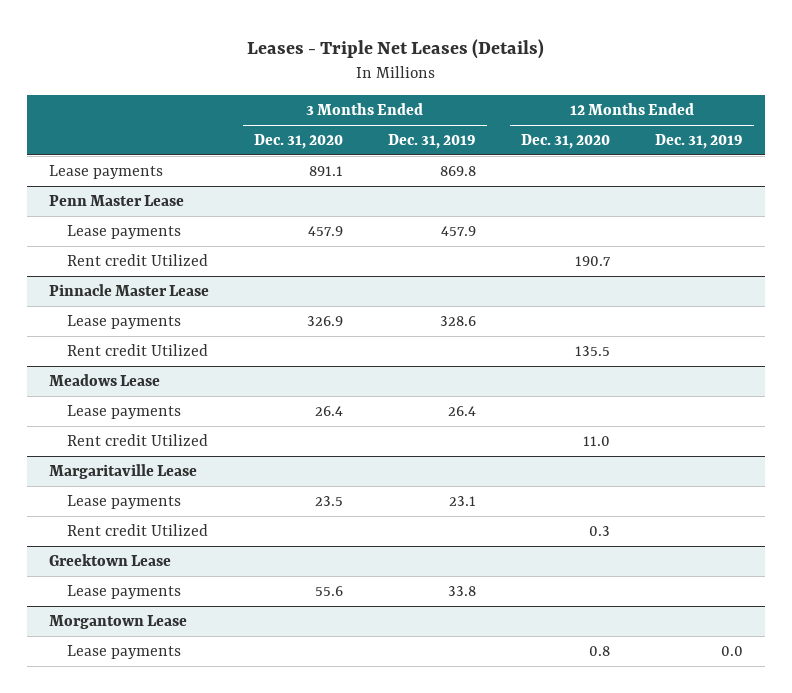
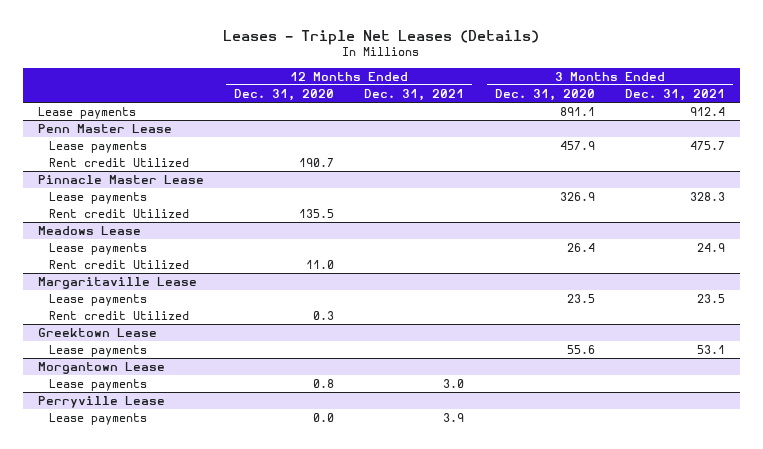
- | 3 Months Ended Dec. 31, 2020 | 3 Months Ended Dec. 31, 2019 | 12 Months Ended Dec. 31, 2020 | 12 Months Ended Dec. 31, 2019
+ | 12 Months Ended Dec. 31, 2020 | 12 Months Ended Dec. 31, 2021 | 3 Months Ended Dec. 31, 2020 | 3 Months Ended Dec. 31, 2021
+ Perryville Lease
+ Lease payments | 0.0 | 3.9 | |

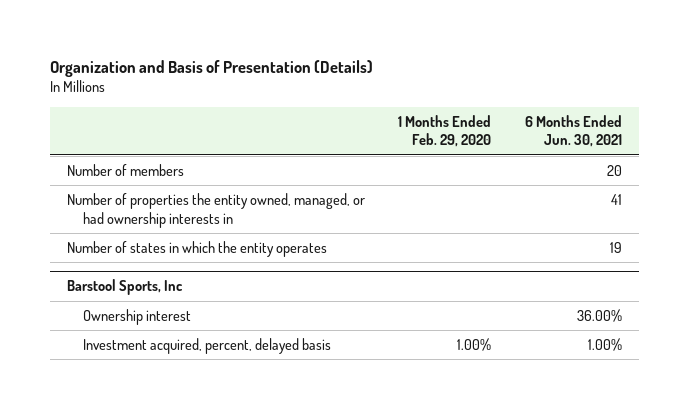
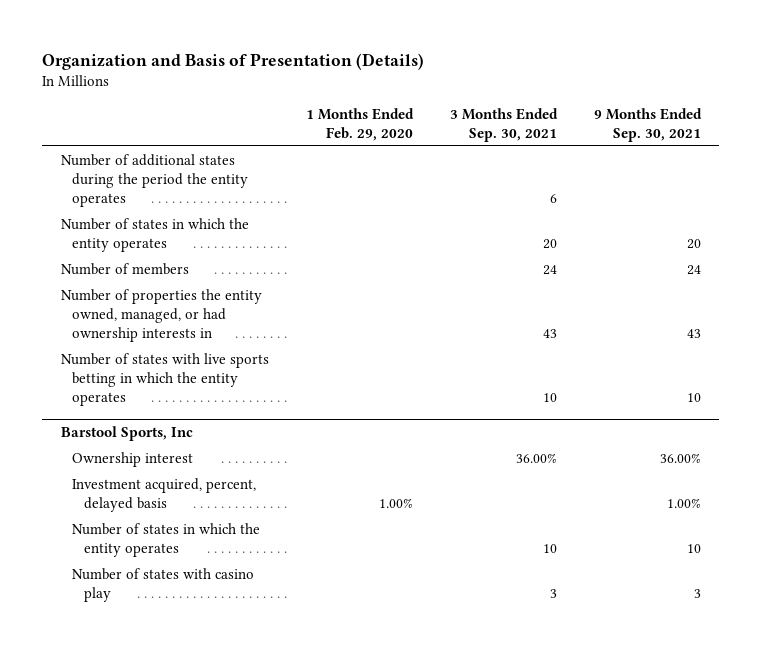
- | 1 Months Ended Feb. 29, 2020 | 6 Months Ended Jun. 30, 2021
+ | 1 Months Ended Feb. 29, 2020 | 3 Months Ended Sep. 30, 2021 | 9 Months Ended Sep. 30, 2021
+ Number of additional states during the period the entity operates | | 6 |
moved up: Number of states in which the entity operates | | 20 | 20
+ Number of states with live sports betting in which the entity operates | | 10 | 10
@ Barstool Sports, Inc
+ Number of states in which the entity operates | | 10 | 10
+ Number of states with casino play | | 3 | 3

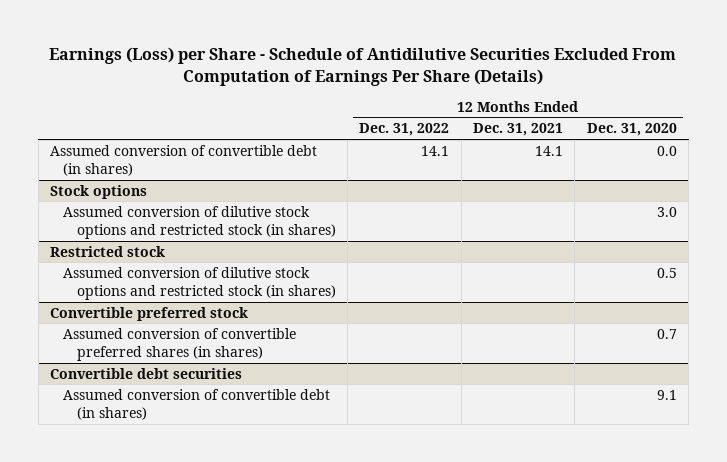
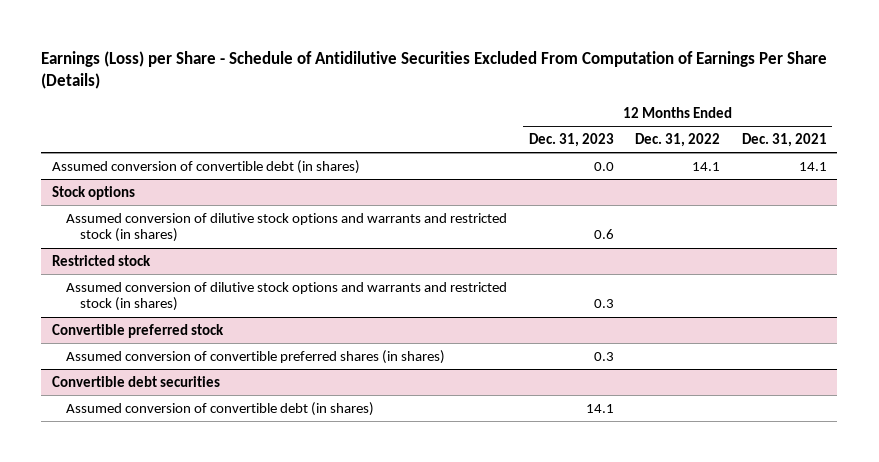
- | 12 Months Ended Dec. 31, 2022 | 12 Months Ended Dec. 31, 2021 | 12 Months Ended Dec. 31, 2020
+ | 12 Months Ended Dec. 31, 2023 | 12 Months Ended Dec. 31, 2022 | 12 Months Ended Dec. 31, 2021
@ Stock options
- Assumed conversion of dilutive stock options and restricted stock (in shares) | | | 3.0
+ Assumed conversion of dilutive stock options and warrants and restricted stock (in shares) | 0.6 | |
@ Restricted stock
- Assumed conversion of dilutive stock options and restricted stock (in shares) | | | 0.5
+ Assumed conversion of dilutive stock options and warrants and restricted stock (in shares) | 0.3 | |

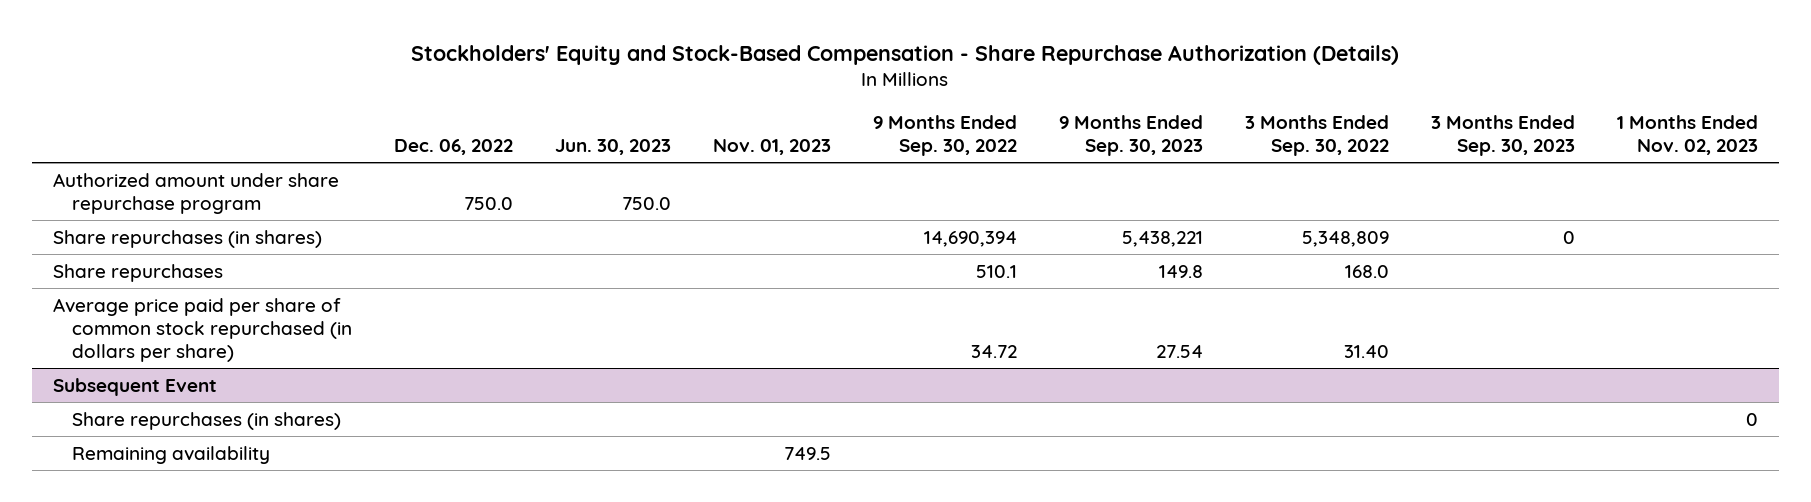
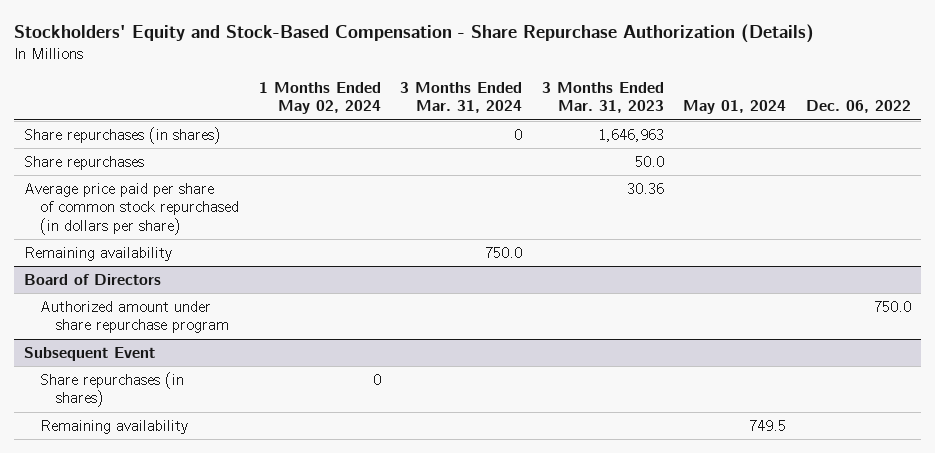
- | Dec. 06, 2022 | Jun. 30, 2023 | Nov. 01, 2023 | 9 Months Ended Sep. 30, 2022 | 9 Months Ended Sep. 30, 2023 | 3 Months Ended Sep. 30, 2022 | 3 Months Ended Sep. 30, 2023 | 1 Months Ended Nov. 02, 2023
+ | 1 Months Ended May 02, 2024 | 3 Months Ended Mar. 31, 2024 | 3 Months Ended Mar. 31, 2023 | May 01, 2024 | Dec. 06, 2022
- Authorized amount under share repurchase program | 750.0 | 750.0 | | | | | |
+ Remaining availability | | 750.0 | | |
+ Board of Directors
+ Authorized amount under share repurchase program | | | | | 750.0

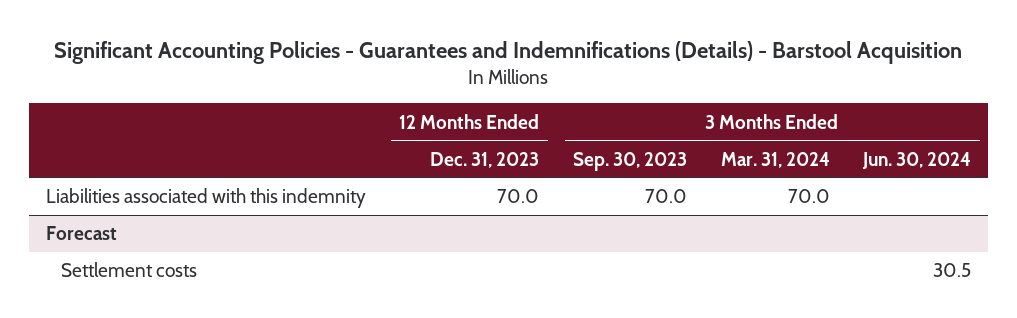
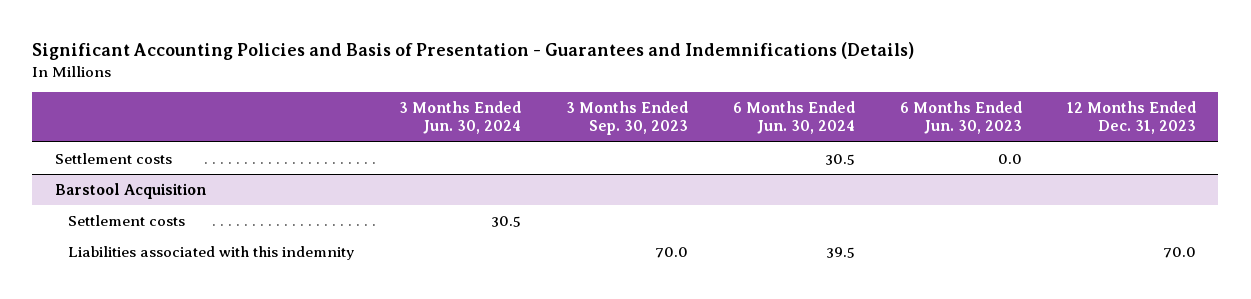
- Significant Accounting Policies - Guarantees and Indemnifications (Details) - Barstool Acquisition
+ Significant Accounting Policies and Basis of Presentation - Guarantees and Indemnifications (Details)
- | 12 Months Ended Dec. 31, 2023 | 3 Months Ended Sep. 30, 2023 | 3 Months Ended Mar. 31, 2024 | 3 Months Ended Jun. 30, 2024
+ | 3 Months Ended Jun. 30, 2024 | 3 Months Ended Sep. 30, 2023 | 6 Months Ended Jun. 30, 2024 | 6 Months Ended Jun. 30, 2023 | 12 Months Ended Dec. 31, 2023
- Liabilities associated with this indemnity | 70.0 | 70.0 | 70.0 |
- Forecast
+ Settlement costs | | | 30.5 | 0.0 |
+ Barstool Acquisition
+ Liabilities associated with this indemnity | | 70.0 | 39.5 | | 70.0

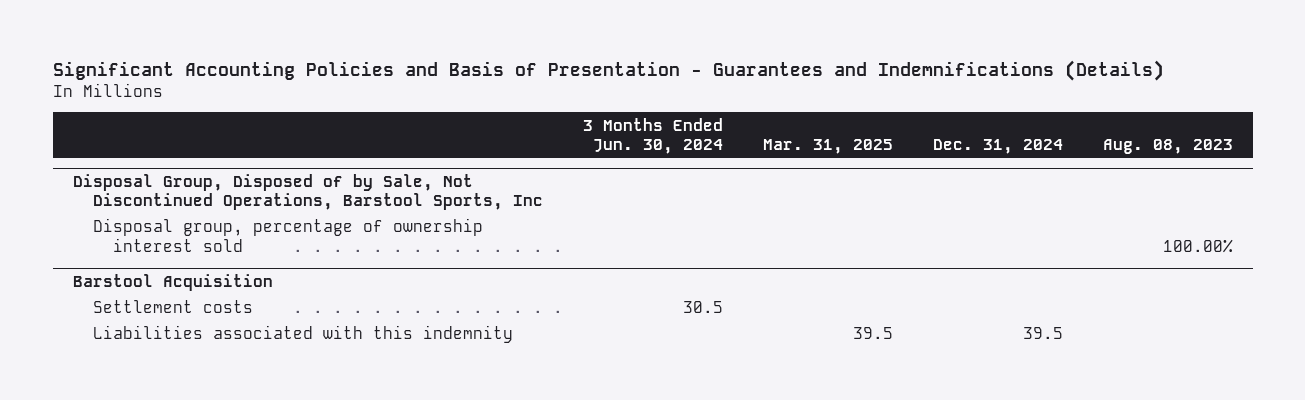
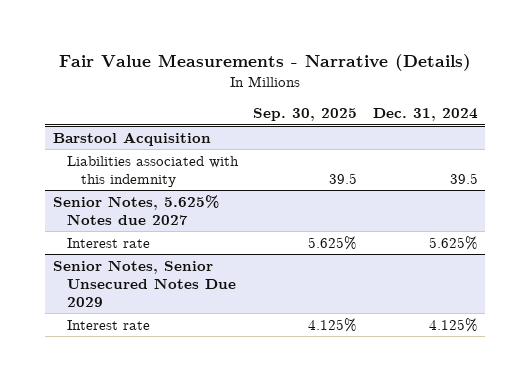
- Significant Accounting Policies and Basis of Presentation - Guarantees and Indemnifications (Details)
+ Fair Value Measurements - Narrative (Details)
- | 3 Months Ended Jun. 30, 2024 | Mar. 31, 2025 | Dec. 31, 2024 | Aug. 08, 2023
+ | Sep. 30, 2025 | Dec. 31, 2024
- Disposal Group, Disposed of by Sale, Not Discontinued Operations, Barstool Sports, Inc
- Disposal group, percentage of ownership interest sold | | | | 100.00%
@ Barstool Acquisition
- Settlement costs | 30.5 | | |
+ Senior Notes, 5.625% Notes due 2027
+ Interest rate | 5.625% | 5.625%
+ Senior Notes, Senior Unsecured Notes Due 2029
+ Interest rate | 4.125% | 4.125%

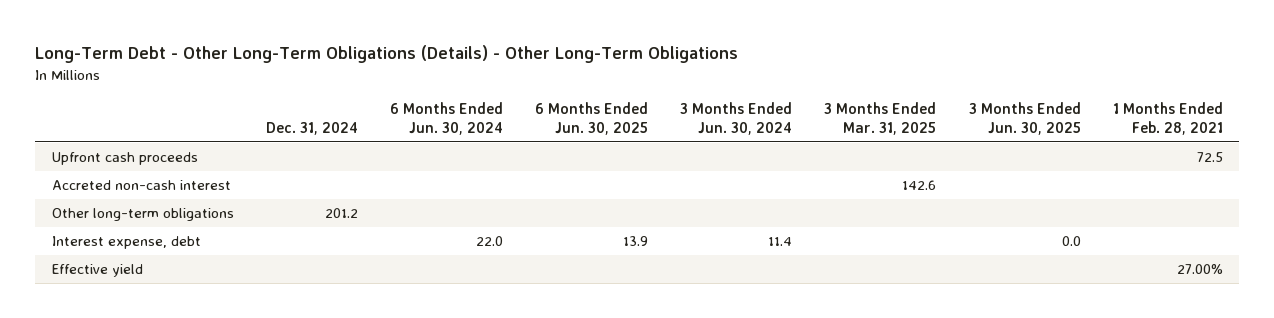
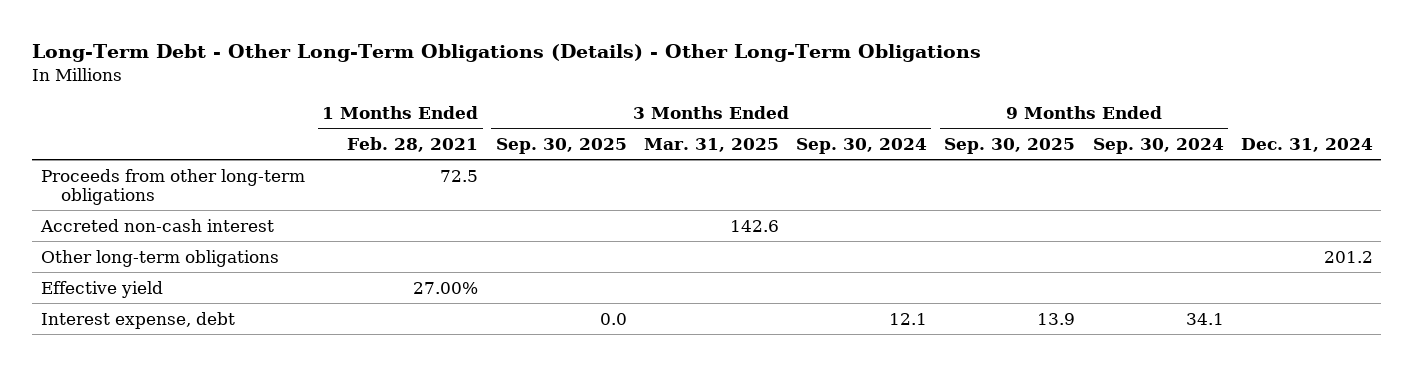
- | Dec. 31, 2024 | 6 Months Ended Jun. 30, 2024 | 6 Months Ended Jun. 30, 2025 | 3 Months Ended Jun. 30, 2024 | 3 Months Ended Mar. 31, 2025 | 3 Months Ended Jun. 30, 2025 | 1 Months Ended Feb. 28, 2021
+ | 1 Months Ended Feb. 28, 2021 | 3 Months Ended Sep. 30, 2025 | 3 Months Ended Mar. 31, 2025 | 3 Months Ended Sep. 30, 2024 | 9 Months Ended Sep. 30, 2025 | 9 Months Ended Sep. 30, 2024 | Dec. 31, 2024
- Upfront cash proceeds | | | | | | | 72.5
+ Proceeds from other long-term obligations | 72.5 | | | | | |
moved down: Interest expense, debt | | 0.0 | | 12.1 | 13.9 | 34.1 |

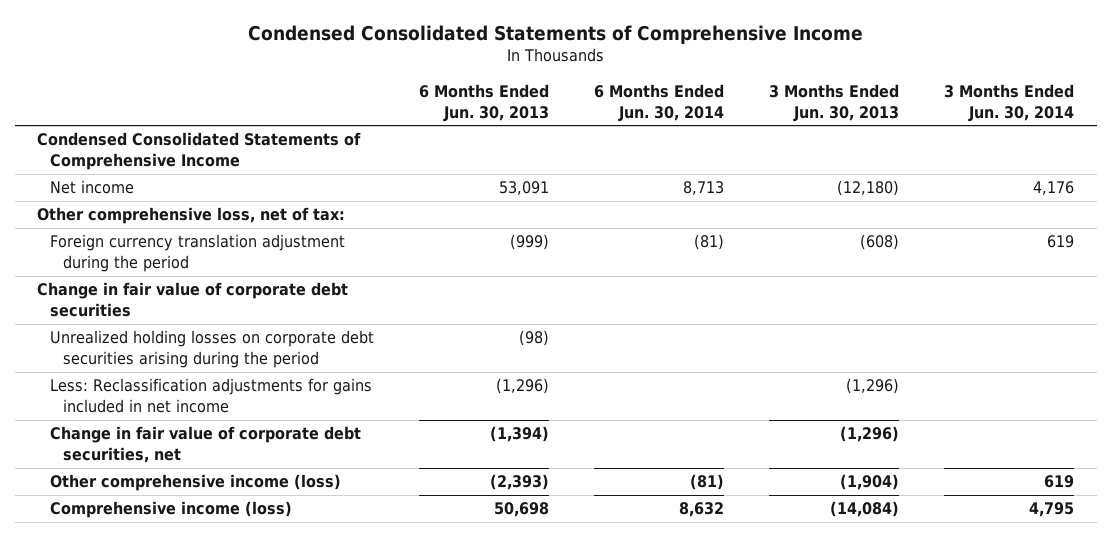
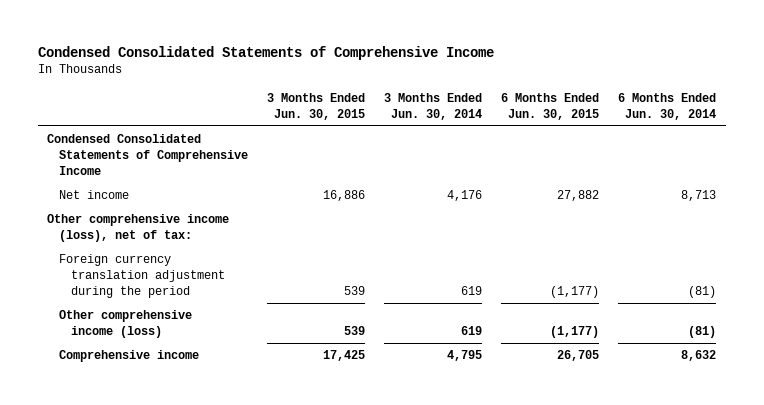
- | 6 Months Ended Jun. 30, 2013 | 6 Months Ended Jun. 30, 2014 | 3 Months Ended Jun. 30, 2013 | 3 Months Ended Jun. 30, 2014
+ | 3 Months Ended Jun. 30, 2015 | 3 Months Ended Jun. 30, 2014 | 6 Months Ended Jun. 30, 2015 | 6 Months Ended Jun. 30, 2014
- Other comprehensive loss, net of tax:
+ Other comprehensive income (loss), net of tax:
- Change in fair value of corporate debt securities
- Unrealized holding losses on corporate debt securities arising during the period | (98) | | |
- Less: Reclassification adjustments for gains included in net income | (1,296) | | (1,296) |
- Change in fair value of corporate debt securities, net | (1,394) | | (1,296) |
- Comprehensive income (loss) | 50,698 | 8,632 | (14,084) | 4,795
+ Comprehensive income | 17,425 | 4,795 | 26,705 | 8,632

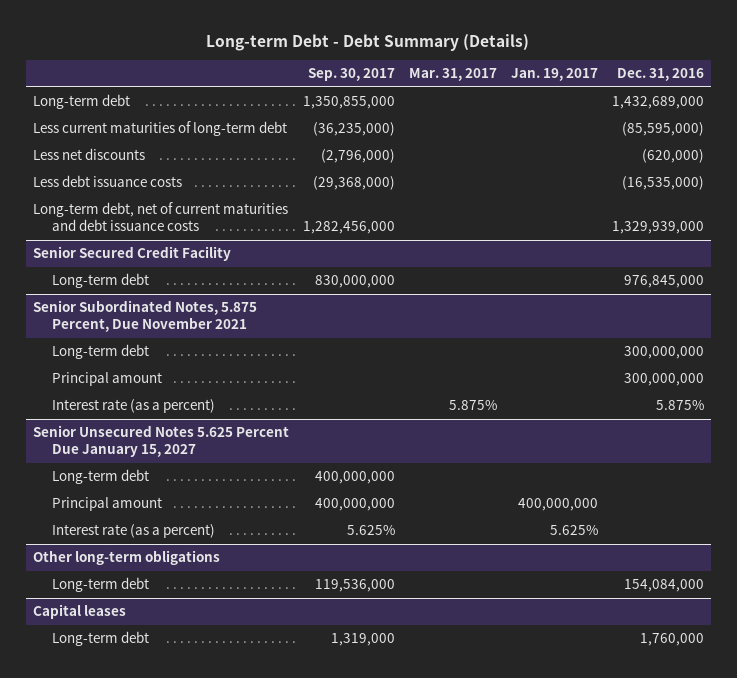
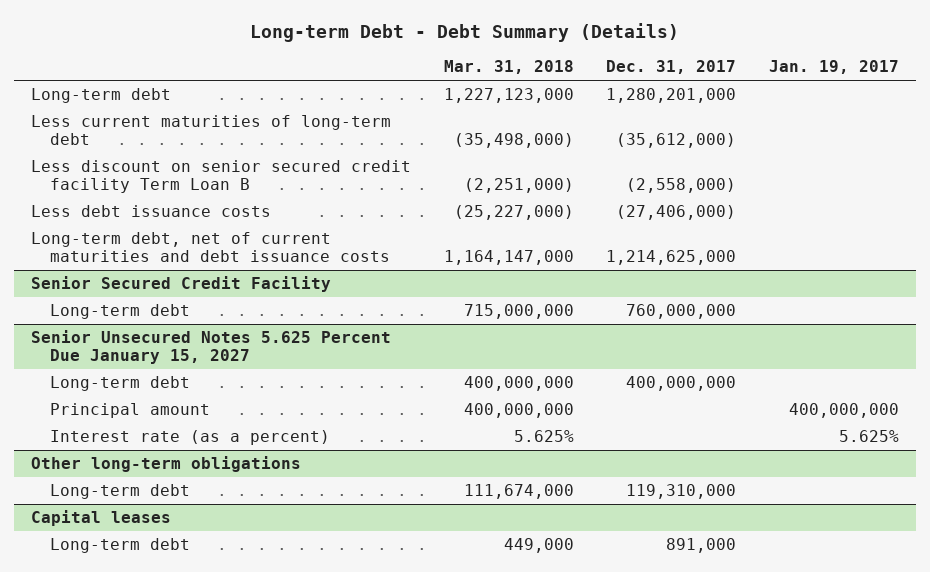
- | Sep. 30, 2017 | Mar. 31, 2017 | Jan. 19, 2017 | Dec. 31, 2016
+ | Mar. 31, 2018 | Dec. 31, 2017 | Jan. 19, 2017
- Less net discounts | (2,796,000) | | | (620,000)
+ Less discount on senior secured credit facility Term Loan B | (2,251,000) | (2,558,000) |
- Senior Subordinated Notes, 5.875 Percent, Due November 2021
- Long-term debt | | | | 300,000,000
- Principal amount | | | | 300,000,000
- Interest rate (as a percent) | | 5.875% | | 5.875%

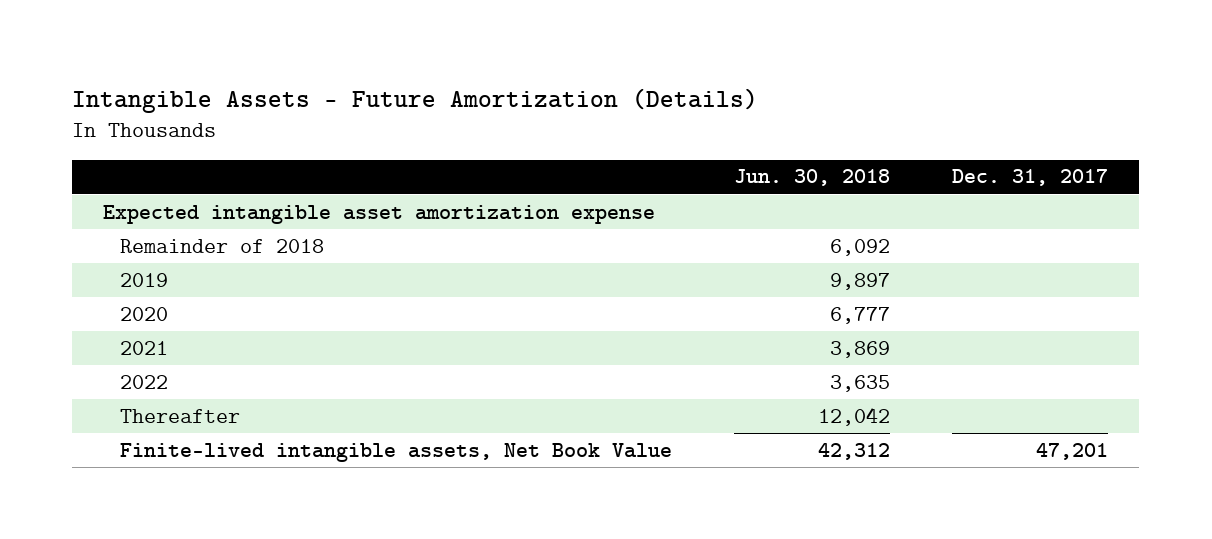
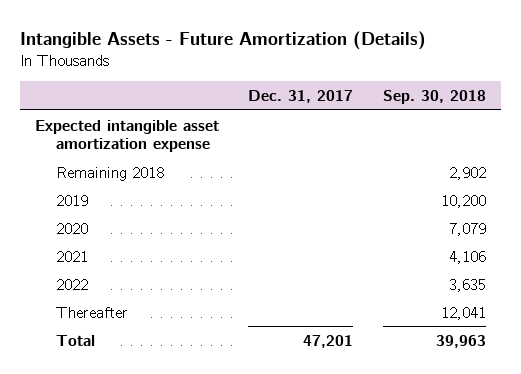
- | Jun. 30, 2018 | Dec. 31, 2017
+ | Dec. 31, 2017 | Sep. 30, 2018
- Remainder of 2018 | 6,092 |
+ Remaining 2018 | | 2,902
- Finite-lived intangible assets, Net Book Value | 42,312 | 47,201
+ Total | 47,201 | 39,963

